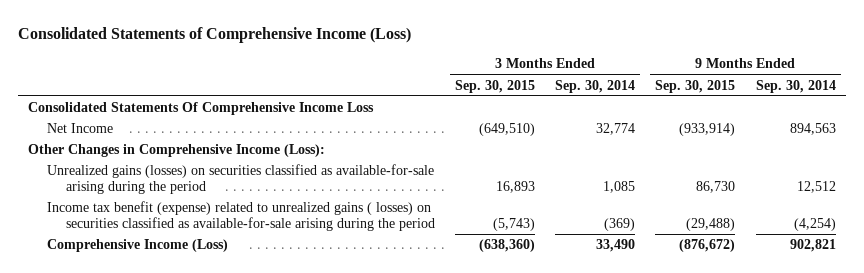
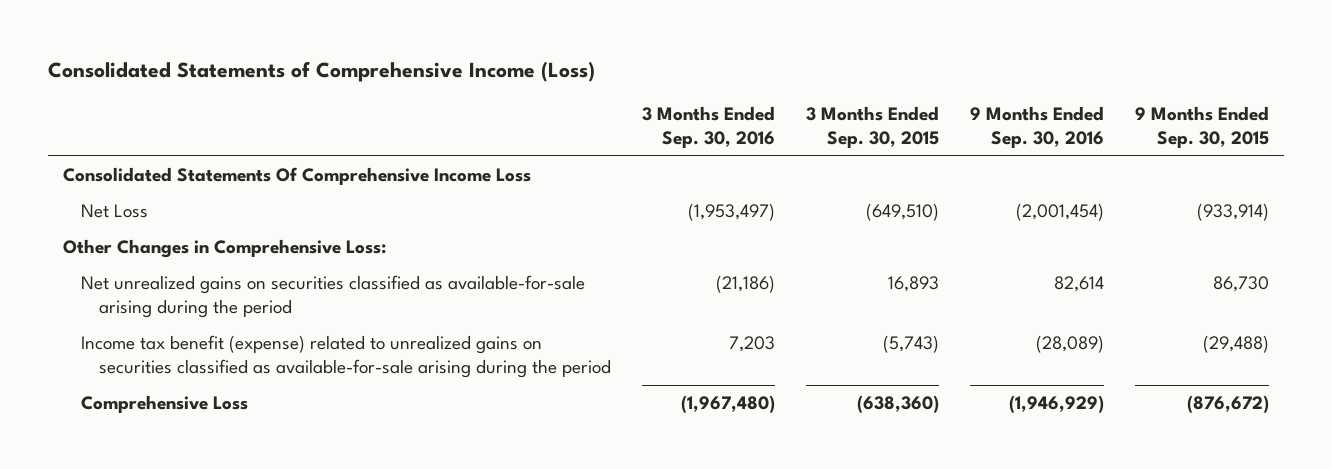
- | 3 Months Ended Sep. 30, 2015 | 3 Months Ended Sep. 30, 2014 | 9 Months Ended Sep. 30, 2015 | 9 Months Ended Sep. 30, 2014
+ | 3 Months Ended Sep. 30, 2016 | 3 Months Ended Sep. 30, 2015 | 9 Months Ended Sep. 30, 2016 | 9 Months Ended Sep. 30, 2015
- Net Income | (649,510) | 32,774 | (933,914) | 894,563
- Other Changes in Comprehensive Income (Loss):
- Unrealized gains (losses) on securities classified as available-for-sale arising during the period | 16,893 | 1,085 | 86,730 | 12,512
- Income tax benefit (expense) related to unrealized gains ( losses) on securities classified as available-for-sale arising during the period | (5,743) | (369) | (29,488) | (4,254)
- Comprehensive Income (Loss) | (638,360) | 33,490 | (876,672) | 902,821
+ Net Loss | (1,953,497) | (649,510) | (2,001,454) | (933,914)
+ Other Changes in Comprehensive Loss:
+ Net unrealized gains on securities classified as available-for-sale arising during the period | (21,186) | 16,893 | 82,614 | 86,730
+ Income tax benefit (expense) related to unrealized gains on securities classified as available-for-sale arising during the period | 7,203 | (5,743) | (28,089) | (29,488)
+ Comprehensive Loss | (1,967,480) | (638,360) | (1,946,929) | (876,672)

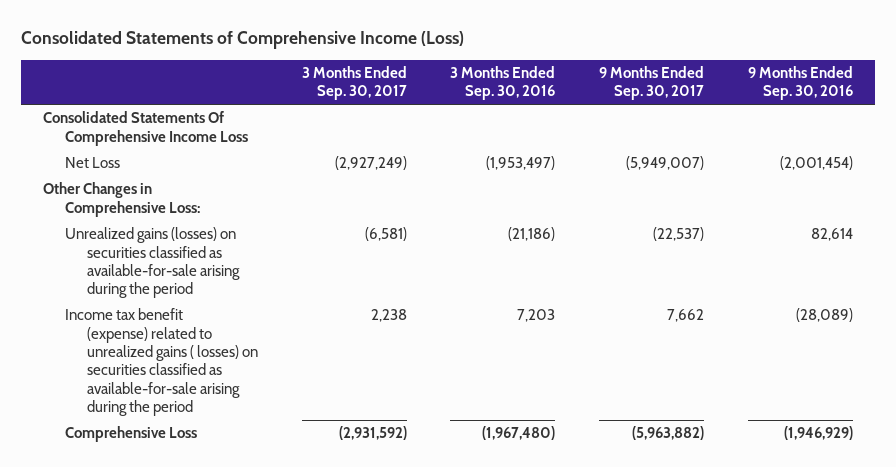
- | 3 Months Ended Sep. 30, 2016 | 3 Months Ended Sep. 30, 2015 | 9 Months Ended Sep. 30, 2016 | 9 Months Ended Sep. 30, 2015
+ | 3 Months Ended Sep. 30, 2017 | 3 Months Ended Sep. 30, 2016 | 9 Months Ended Sep. 30, 2017 | 9 Months Ended Sep. 30, 2016
- Net unrealized gains on securities classified as available-for-sale arising during the period | (21,186) | 16,893 | 82,614 | 86,730
- Income tax benefit (expense) related to unrealized gains on securities classified as available-for-sale arising during the period | 7,203 | (5,743) | (28,089) | (29,488)
+ Unrealized gains (losses) on securities classified as available-for-sale arising during the period | (6,581) | (21,186) | (22,537) | 82,614
+ Income tax benefit (expense) related to unrealized gains ( losses) on securities classified as available-for-sale arising during the period | 2,238 | 7,203 | 7,662 | (28,089)

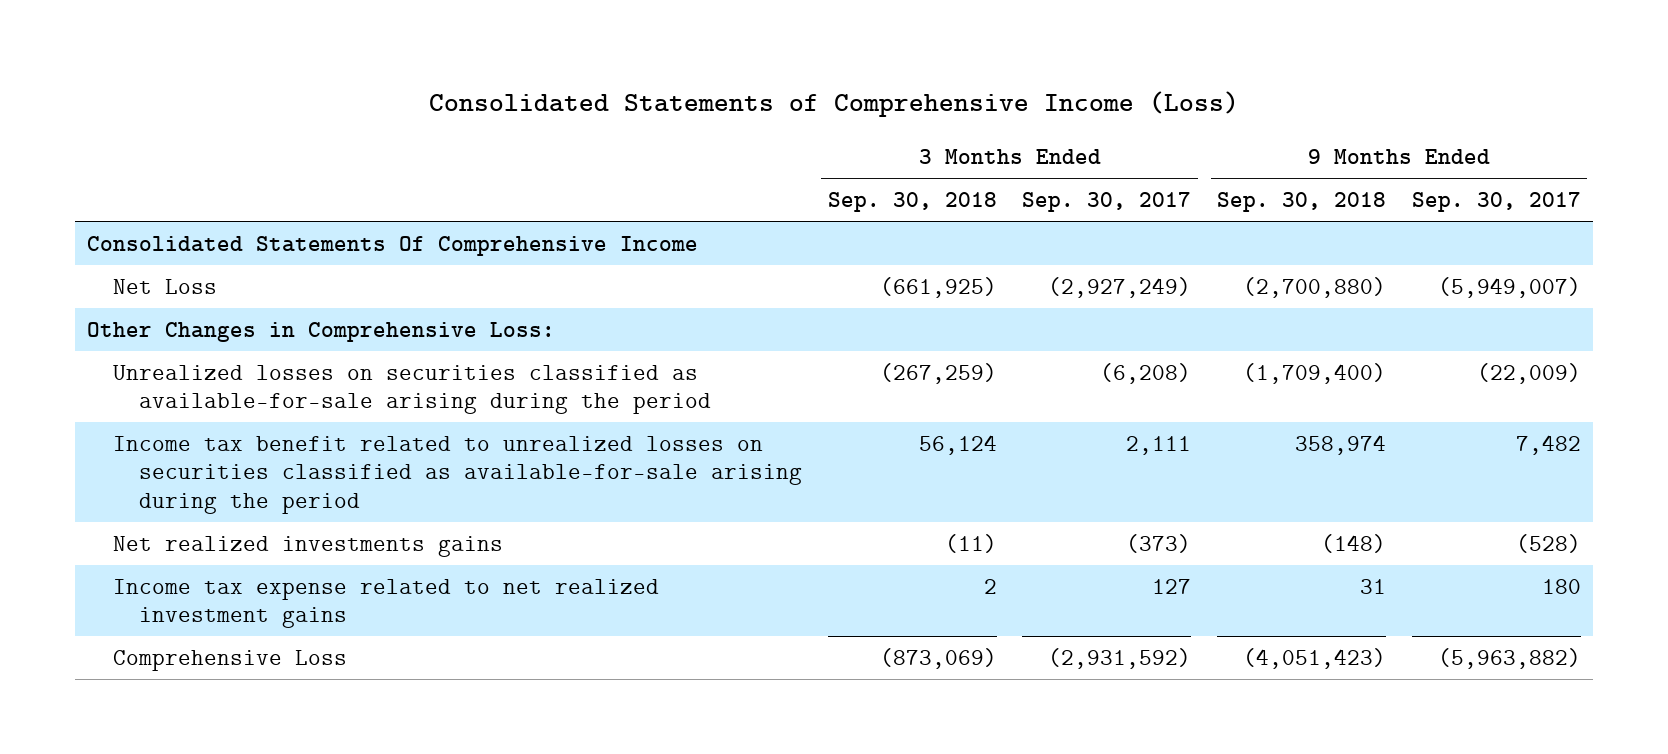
- | 3 Months Ended Sep. 30, 2017 | 3 Months Ended Sep. 30, 2016 | 9 Months Ended Sep. 30, 2017 | 9 Months Ended Sep. 30, 2016
+ | 3 Months Ended Sep. 30, 2018 | 3 Months Ended Sep. 30, 2017 | 9 Months Ended Sep. 30, 2018 | 9 Months Ended Sep. 30, 2017
- Consolidated Statements Of Comprehensive Income Loss
+ Consolidated Statements Of Comprehensive Income
- Unrealized gains (losses) on securities classified as available-for-sale arising during the period | (6,581) | (21,186) | (22,537) | 82,614
- Income tax benefit (expense) related to unrealized gains ( losses) on securities classified as available-for-sale arising during the period | 2,238 | 7,203 | 7,662 | (28,089)
+ Unrealized losses on securities classified as available-for-sale arising during the period | (267,259) | (6,208) | (1,709,400) | (22,009)
+ Income tax benefit related to unrealized losses on securities classified as available-for-sale arising during the period | 56,124 | 2,111 | 358,974 | 7,482
+ Net realized investments gains | (11) | (373) | (148) | (528)
+ Income tax expense related to net realized investment gains | 2 | 127 | 31 | 180

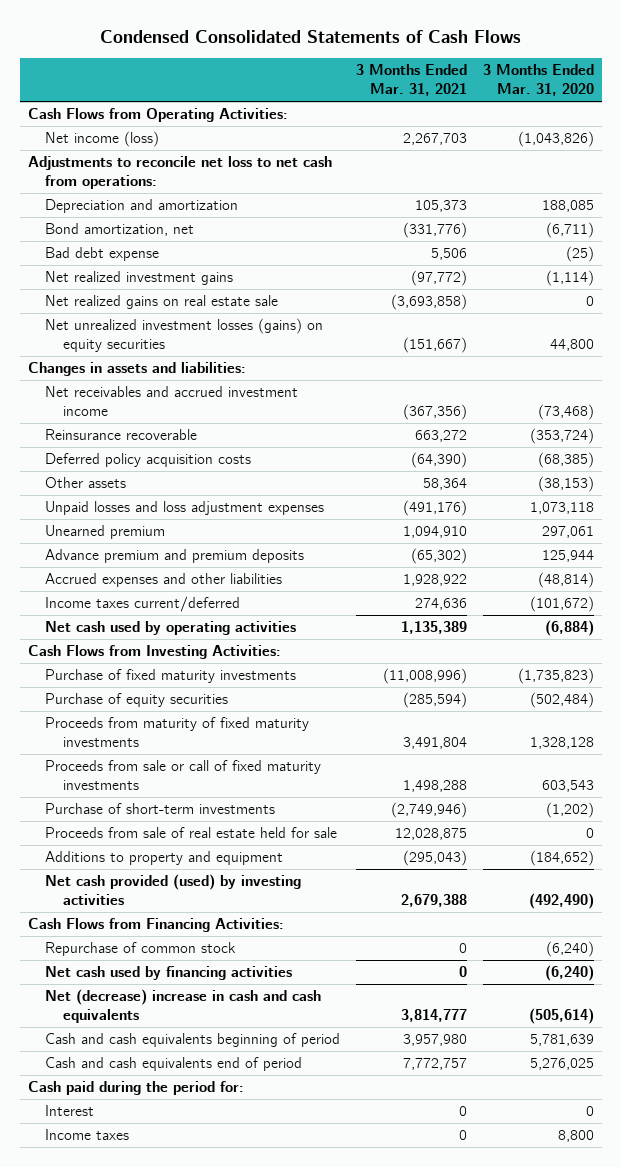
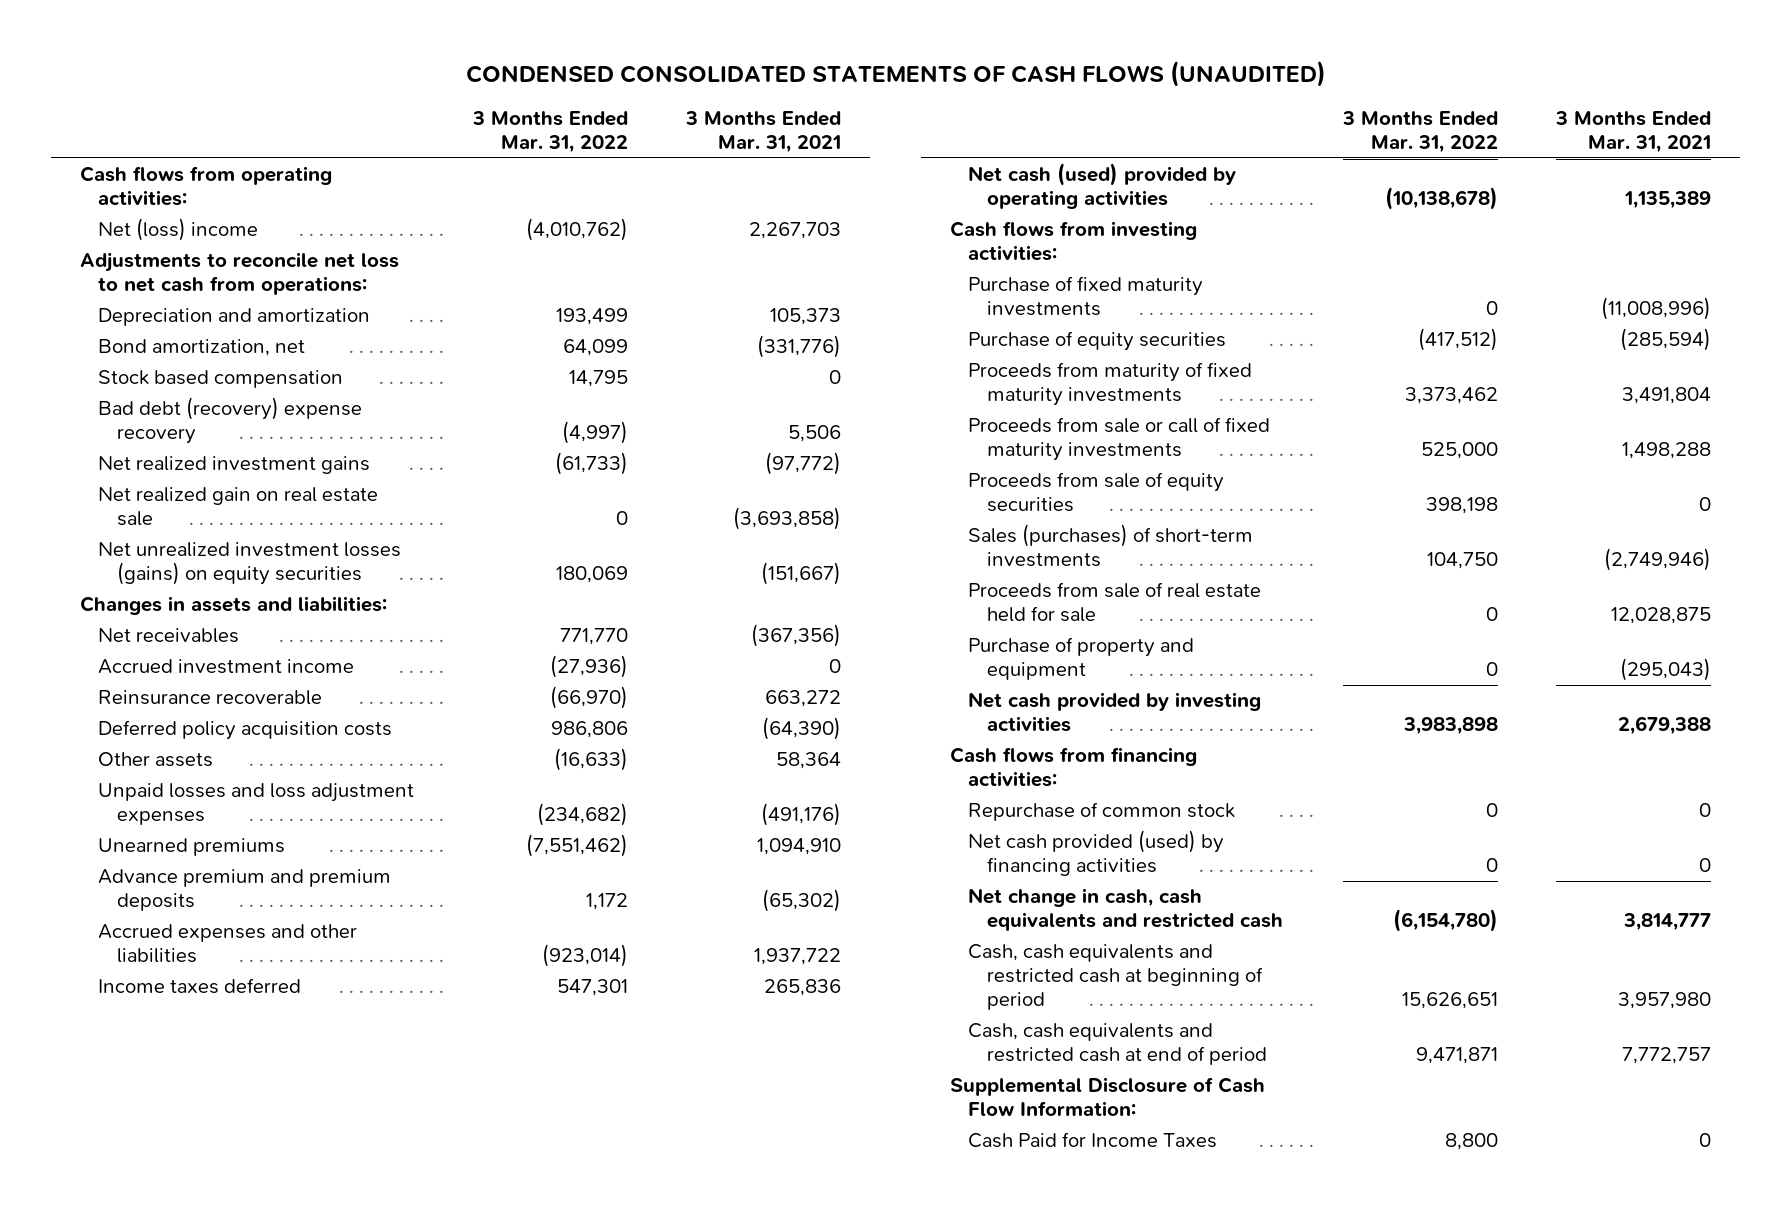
- Condensed Consolidated Statements of Cash Flows
+ CONDENSED CONSOLIDATED STATEMENTS OF CASH FLOWS (UNAUDITED)
- | 3 Months Ended Mar. 31, 2021 | 3 Months Ended Mar. 31, 2020
+ | 3 Months Ended Mar. 31, 2022 | 3 Months Ended Mar. 31, 2021
- Cash Flows from Operating Activities:
- Net income (loss) | 2,267,703 | (1,043,826)
+ Cash flows from operating activities:
+ Net (loss) income | (4,010,762) | 2,267,703
- Bad debt expense | 5,506 | (25)
+ Stock based compensation | 14,795 | 0
+ Bad debt (recovery) expense recovery | (4,997) | 5,506
- Net realized gains on real estate sale | (3,693,858) | 0
+ Net realized gain on real estate sale | 0 | (3,693,858)
- Net receivables and accrued investment income | (367,356) | (73,468)
+ Net receivables | 771,770 | (367,356)
+ Accrued investment income | (27,936) | 0
- Unearned premium | 1,094,910 | 297,061
+ Unearned premiums | (7,551,462) | 1,094,910
- Accrued expenses and other liabilities | 1,928,922 | (48,814)
- Income taxes current/deferred | 274,636 | (101,672)
- Net cash used by operating activities | 1,135,389 | (6,884)
- Cash Flows from Investing Activities:
+ Accrued expenses and other liabilities | (923,014) | 1,937,722
+ Income taxes deferred | 547,301 | 265,836
+ Net cash (used) provided by operating activities | (10,138,678) | 1,135,389
+ Cash flows from investing activities:
- Purchase of short-term investments | (2,749,946) | (1,202)
+ Proceeds from sale of equity securities | 398,198 | 0
+ Sales (purchases) of short-term investments | 104,750 | (2,749,946)
- Additions to property and equipment | (295,043) | (184,652)
- Net cash provided (used) by investing activities | 2,679,388 | (492,490)
- Cash Flows from Financing Activities:
+ Purchase of property and equipment | 0 | (295,043)
+ Net cash provided by investing activities | 3,983,898 | 2,679,388
+ Cash flows from financing activities:
- Net cash used by financing activities | 0 | (6,240)
- Net (decrease) increase in cash and cash equivalents | 3,814,777 | (505,614)
- Cash and cash equivalents beginning of period | 3,957,980 | 5,781,639
- Cash and cash equivalents end of period | 7,772,757 | 5,276,025
- Cash paid during the period for:
- Interest | 0 | 0
- Income taxes | 0 | 8,800
+ Net cash provided (used) by financing activities | 0 | 0
+ Net change in cash, cash equivalents and restricted cash | (6,154,780) | 3,814,777
+ Cash, cash equivalents and restricted cash at beginning of period | 15,626,651 | 3,957,980
+ Cash, cash equivalents and restricted cash at end of period | 9,471,871 | 7,772,757
+ Supplemental Disclosure of Cash Flow Information:
+ Cash Paid for Income Taxes | 8,800 | 0

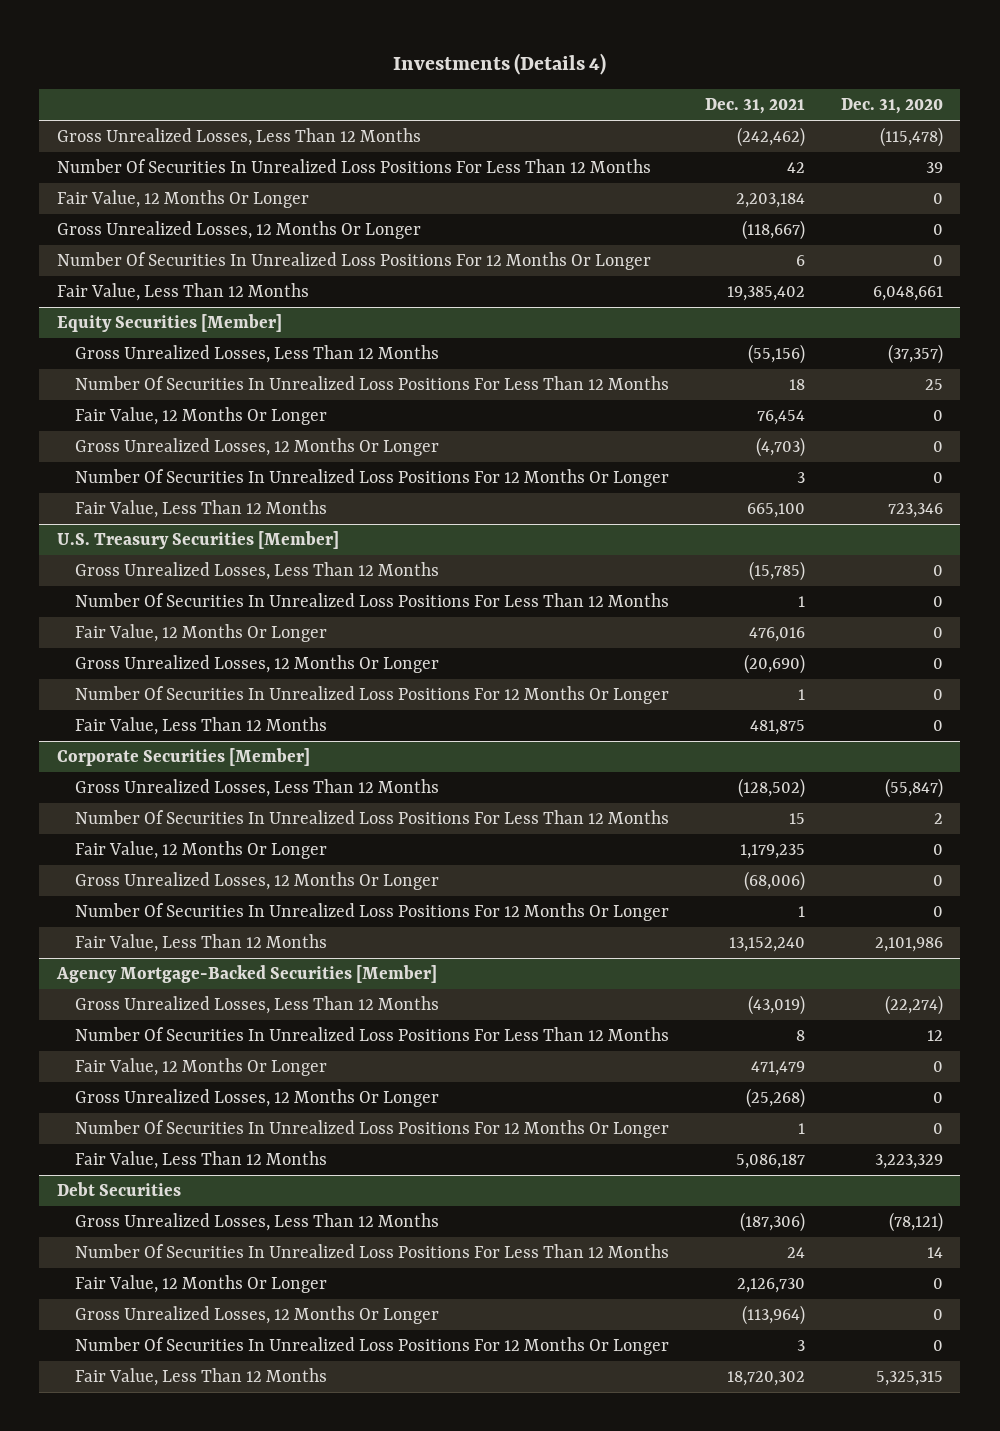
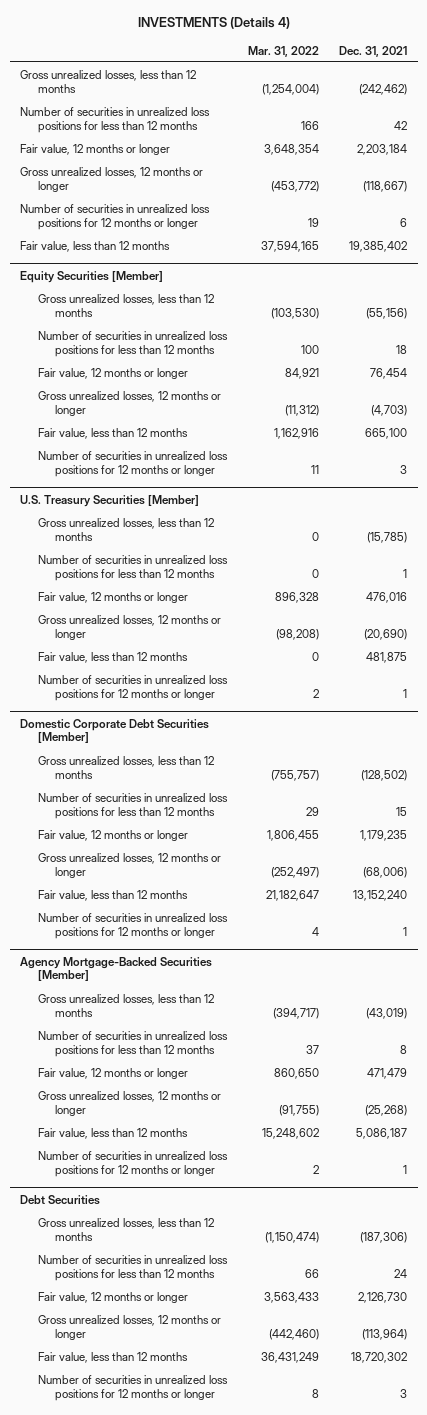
- Investments (Details 4)
+ INVESTMENTS (Details 4)
- | Dec. 31, 2021 | Dec. 31, 2020
+ | Mar. 31, 2022 | Dec. 31, 2021
- Gross Unrealized Losses, Less Than 12 Months | (242,462) | (115,478)
- Number Of Securities In Unrealized Loss Positions For Less Than 12 Months | 42 | 39
- Fair Value, 12 Months Or Longer | 2,203,184 | 0
- Gross Unrealized Losses, 12 Months Or Longer | (118,667) | 0
- Number Of Securities In Unrealized Loss Positions For 12 Months Or Longer | 6 | 0
- Fair Value, Less Than 12 Months | 19,385,402 | 6,048,661
+ Gross unrealized losses, less than 12 months | (1,254,004) | (242,462)
+ Number of securities in unrealized loss positions for less than 12 months | 166 | 42
+ Fair value, 12 months or longer | 3,648,354 | 2,203,184
+ Gross unrealized losses, 12 months or longer | (453,772) | (118,667)
+ Number of securities in unrealized loss positions for 12 months or longer | 19 | 6
+ Fair value, less than 12 months | 37,594,165 | 19,385,402
@ Equity Securities [Member]
- Gross Unrealized Losses, Less Than 12 Months | (55,156) | (37,357)
- Number Of Securities In Unrealized Loss Positions For Less Than 12 Months | 18 | 25
- Fair Value, 12 Months Or Longer | 76,454 | 0
- Gross Unrealized Losses, 12 Months Or Longer | (4,703) | 0
- Number Of Securities In Unrealized Loss Positions For 12 Months Or Longer | 3 | 0
- Fair Value, Less Than 12 Months | 665,100 | 723,346
+ Gross unrealized losses, less than 12 months | (103,530) | (55,156)
+ Number of securities in unrealized loss positions for less than 12 months | 100 | 18
+ Fair value, 12 months or longer | 84,921 | 76,454
+ Gross unrealized losses, 12 months or longer | (11,312) | (4,703)
+ Fair value, less than 12 months | 1,162,916 | 665,100
+ Number of securities in unrealized loss positions for 12 months or longer | 11 | 3
@ U.S. Treasury Securities [Member]
- Gross Unrealized Losses, Less Than 12 Months | (15,785) | 0
- Number Of Securities In Unrealized Loss Positions For Less Than 12 Months | 1 | 0
- Fair Value, 12 Months Or Longer | 476,016 | 0
- Gross Unrealized Losses, 12 Months Or Longer | (20,690) | 0
- Number Of Securities In Unrealized Loss Positions For 12 Months Or Longer | 1 | 0
- Fair Value, Less Than 12 Months | 481,875 | 0
- Corporate Securities [Member]
- Gross Unrealized Losses, Less Than 12 Months | (128,502) | (55,847)
- Number Of Securities In Unrealized Loss Positions For Less Than 12 Months | 15 | 2
- Fair Value, 12 Months Or Longer | 1,179,235 | 0
- Gross Unrealized Losses, 12 Months Or Longer | (68,006) | 0
- Number Of Securities In Unrealized Loss Positions For 12 Months Or Longer | 1 | 0
- Fair Value, Less Than 12 Months | 13,152,240 | 2,101,986
@ U.S. Treasury Securities [Member]
+ Gross unrealized losses, less than 12 months | 0 | (15,785)
+ Number of securities in unrealized loss positions for less than 12 months | 0 | 1
+ Fair value, 12 months or longer | 896,328 | 476,016
+ Gross unrealized losses, 12 months or longer | (98,208) | (20,690)
+ Fair value, less than 12 months | 0 | 481,875
+ Number of securities in unrealized loss positions for 12 months or longer | 2 | 1
+ Domestic Corporate Debt Securities [Member]
+ Gross unrealized losses, less than 12 months | (755,757) | (128,502)
+ Number of securities in unrealized loss positions for less than 12 months | 29 | 15
+ Fair value, 12 months or longer | 1,806,455 | 1,179,235
+ Gross unrealized losses, 12 months or longer | (252,497) | (68,006)
+ Fair value, less than 12 months | 21,182,647 | 13,152,240
+ Number of securities in unrealized loss positions for 12 months or longer | 4 | 1
@ Agency Mortgage-Backed Securities [Member]
- Gross Unrealized Losses, Less Than 12 Months | (43,019) | (22,274)
- Number Of Securities In Unrealized Loss Positions For Less Than 12 Months | 8 | 12
- Fair Value, 12 Months Or Longer | 471,479 | 0
- Gross Unrealized Losses, 12 Months Or Longer | (25,268) | 0
- Number Of Securities In Unrealized Loss Positions For 12 Months Or Longer | 1 | 0
- Fair Value, Less Than 12 Months | 5,086,187 | 3,223,329
+ Gross unrealized losses, less than 12 months | (394,717) | (43,019)
+ Number of securities in unrealized loss positions for less than 12 months | 37 | 8
+ Fair value, 12 months or longer | 860,650 | 471,479
+ Gross unrealized losses, 12 months or longer | (91,755) | (25,268)
+ Fair value, less than 12 months | 15,248,602 | 5,086,187
+ Number of securities in unrealized loss positions for 12 months or longer | 2 | 1
@ Debt Securities
- Gross Unrealized Losses, Less Than 12 Months | (187,306) | (78,121)
- Number Of Securities In Unrealized Loss Positions For Less Than 12 Months | 24 | 14
- Fair Value, 12 Months Or Longer | 2,126,730 | 0
- Gross Unrealized Losses, 12 Months Or Longer | (113,964) | 0
- Number Of Securities In Unrealized Loss Positions For 12 Months Or Longer | 3 | 0
- Fair Value, Less Than 12 Months | 18,720,302 | 5,325,315
+ Gross unrealized losses, less than 12 months | (1,150,474) | (187,306)
+ Number of securities in unrealized loss positions for less than 12 months | 66 | 24
+ Fair value, 12 months or longer | 3,563,433 | 2,126,730
+ Gross unrealized losses, 12 months or longer | (442,460) | (113,964)
+ Fair value, less than 12 months | 36,431,249 | 18,720,302
+ Number of securities in unrealized loss positions for 12 months or longer | 8 | 3

